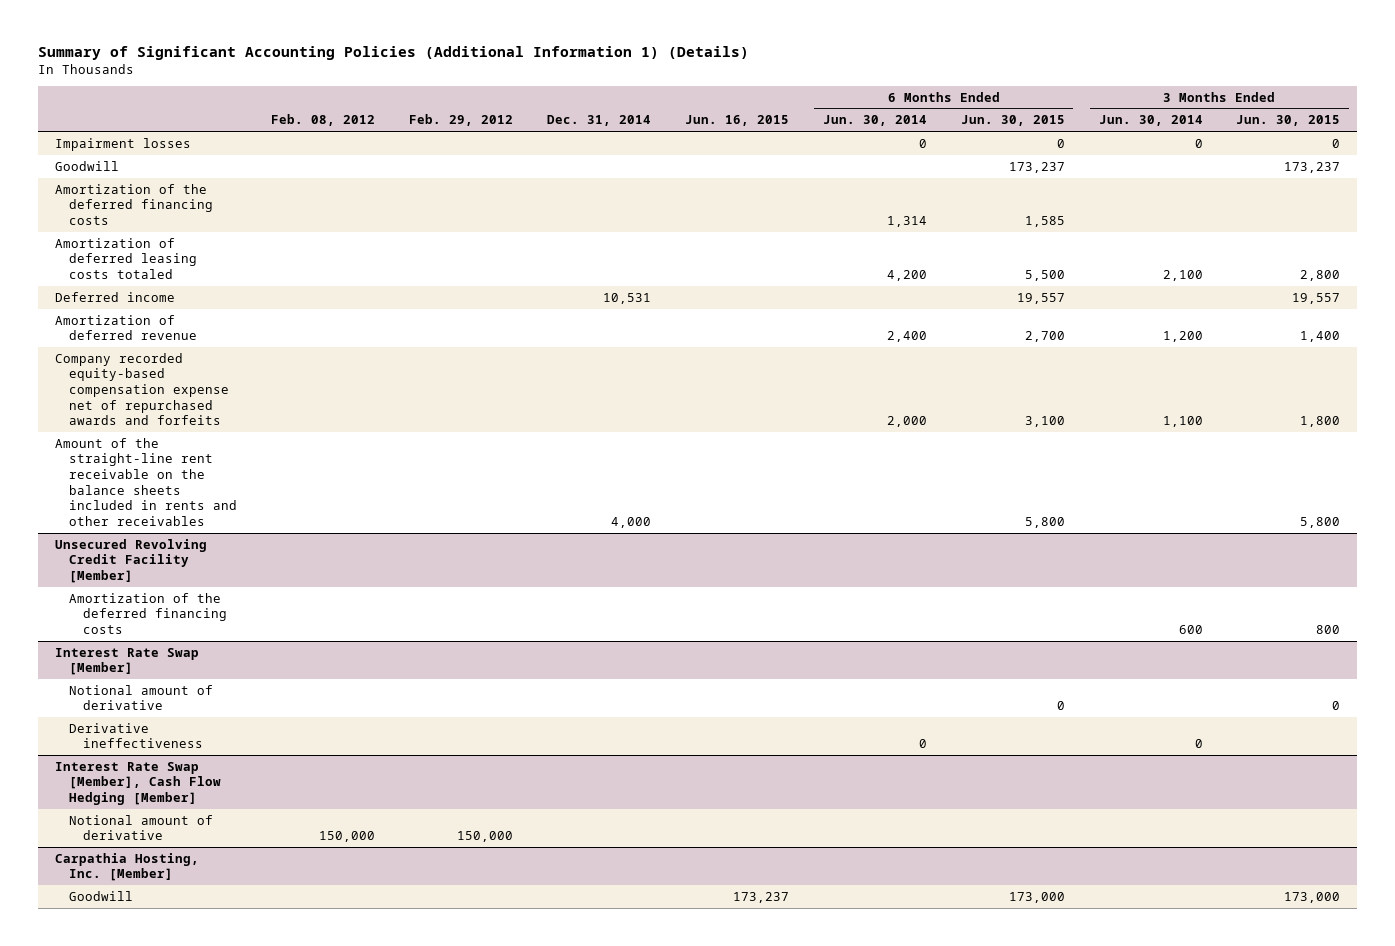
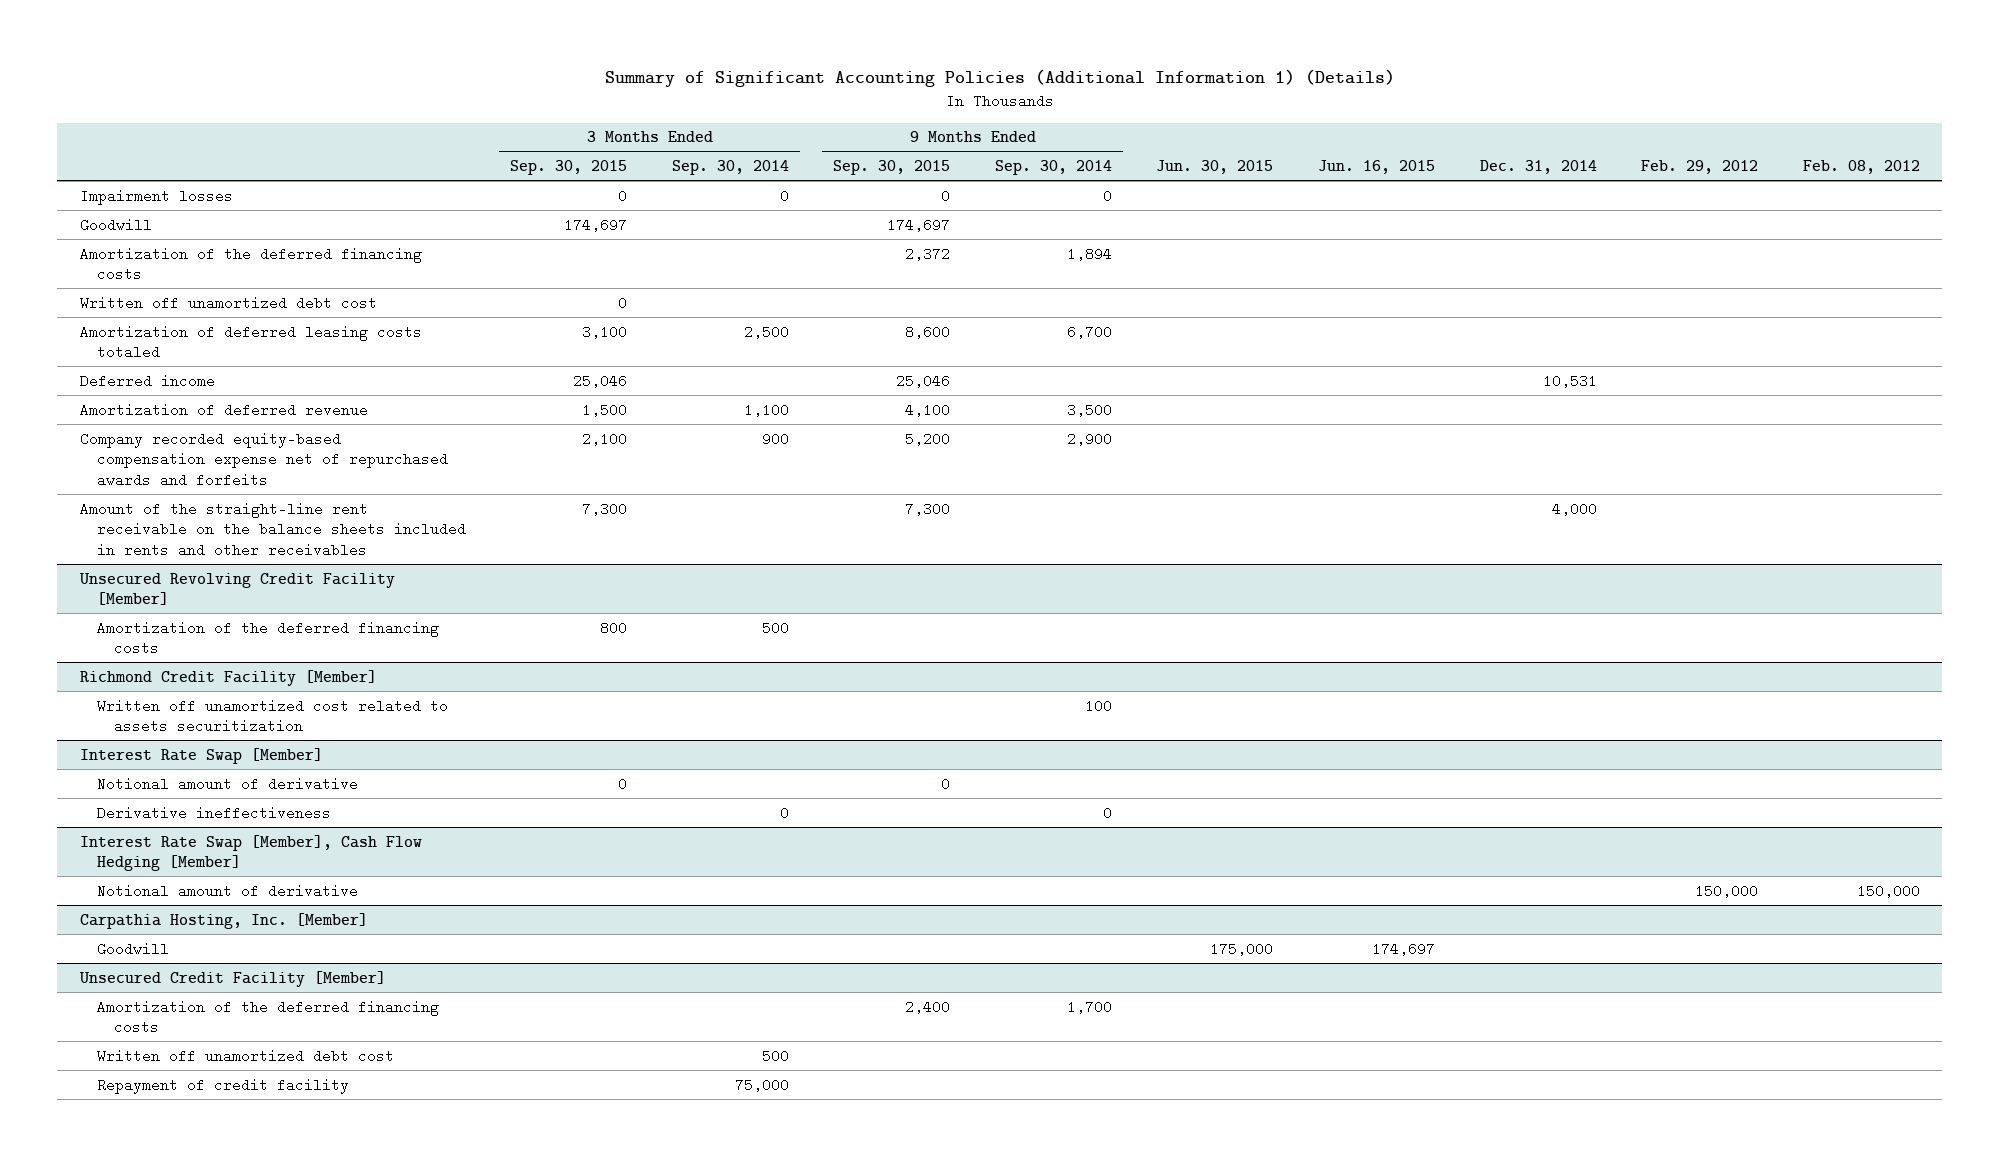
- | Feb. 08, 2012 | Feb. 29, 2012 | Dec. 31, 2014 | Jun. 16, 2015 | 6 Months Ended Jun. 30, 2014 | 6 Months Ended Jun. 30, 2015 | 3 Months Ended Jun. 30, 2014 | 3 Months Ended Jun. 30, 2015
+ | 3 Months Ended Sep. 30, 2015 | 3 Months Ended Sep. 30, 2014 | 9 Months Ended Sep. 30, 2015 | 9 Months Ended Sep. 30, 2014 | Jun. 30, 2015 | Jun. 16, 2015 | Dec. 31, 2014 | Feb. 29, 2012 | Feb. 08, 2012
+ Written off unamortized debt cost | 0 | | | | | | | |
+ Richmond Credit Facility [Member]
+ Written off unamortized cost related to assets securitization | | | | 100 | | | | |
@ Carpathia Hosting, Inc. [Member]
- Goodwill | | | | 173,237 | | 173,000 | | 173,000
+ Goodwill | | | | | 175,000 | 174,697 | | |
+ Unsecured Credit Facility [Member]
+ Amortization of the deferred financing costs | | | 2,400 | 1,700 | | | | |
+ Written off unamortized debt cost | | 500 | | | | | | |
+ Repayment of credit facility | | 75,000 | | | | | | |

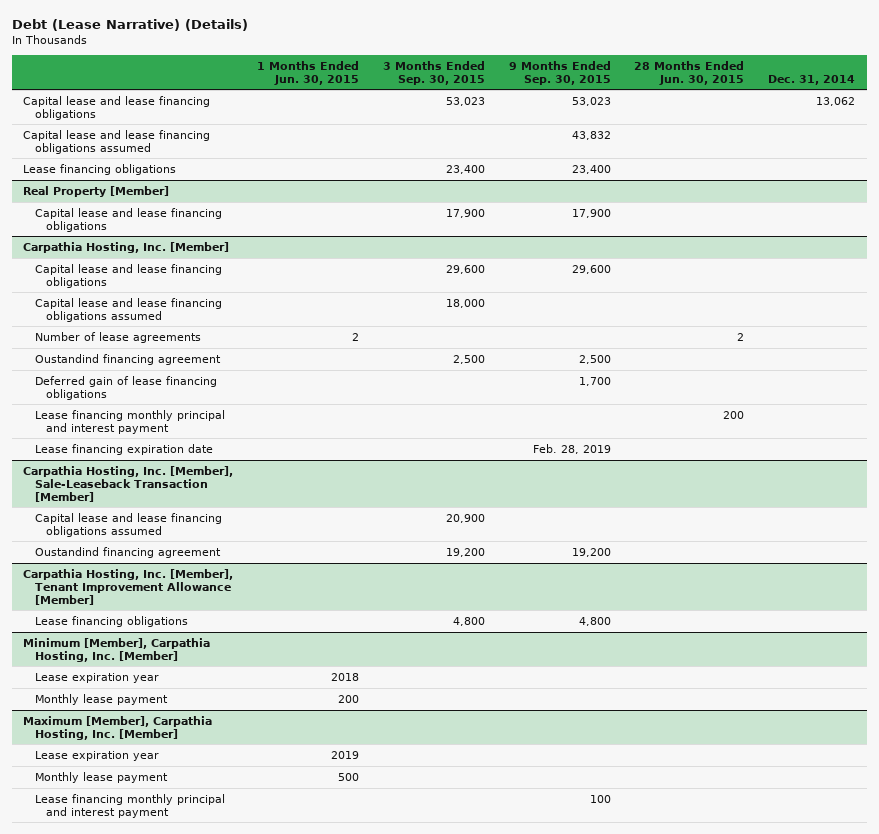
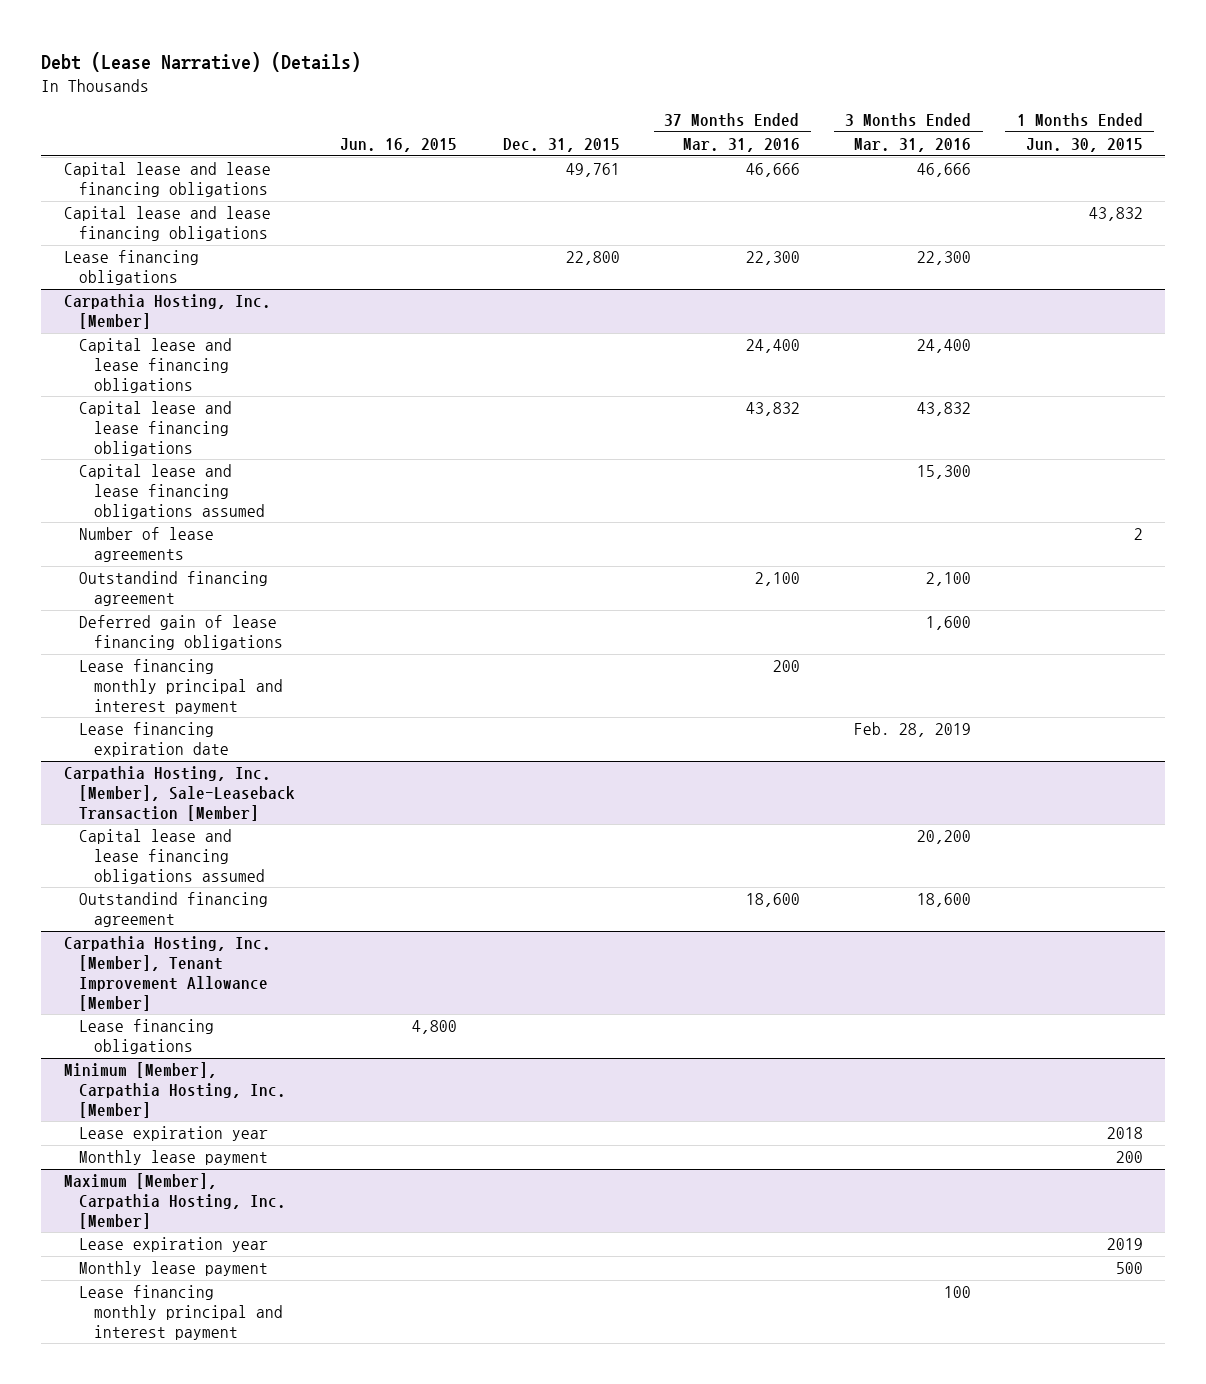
- | 1 Months Ended Jun. 30, 2015 | 3 Months Ended Sep. 30, 2015 | 9 Months Ended Sep. 30, 2015 | 28 Months Ended Jun. 30, 2015 | Dec. 31, 2014
+ | Jun. 16, 2015 | Dec. 31, 2015 | 37 Months Ended Mar. 31, 2016 | 3 Months Ended Mar. 31, 2016 | 1 Months Ended Jun. 30, 2015
- Capital lease and lease financing obligations assumed | | | 43,832 | |
+ Capital lease and lease financing obligations | | | | | 43,832
- Real Property [Member]
- Capital lease and lease financing obligations | | 17,900 | 17,900 | |
@ Carpathia Hosting, Inc. [Member]
+ Capital lease and lease financing obligations | | | 43,832 | 43,832 |
- Oustandind financing agreement | | 2,500 | 2,500 | |
+ Outstandind financing agreement | | | 2,100 | 2,100 |
@ Carpathia Hosting, Inc. [Member], Sale-Leaseback Transaction [Member]
- Oustandind financing agreement | | 19,200 | 19,200 | |
+ Outstandind financing agreement | | | 18,600 | 18,600 |

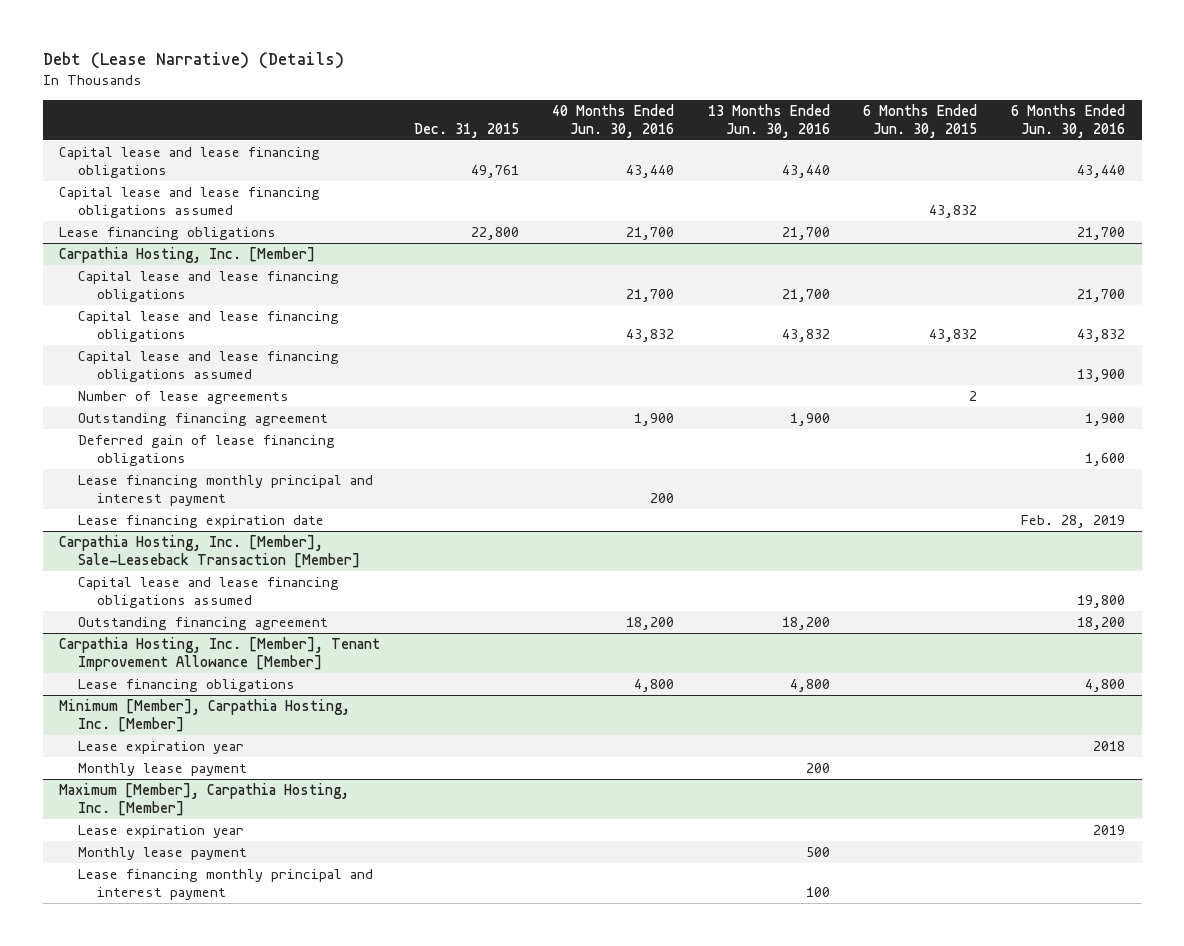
- | Jun. 16, 2015 | Dec. 31, 2015 | 37 Months Ended Mar. 31, 2016 | 3 Months Ended Mar. 31, 2016 | 1 Months Ended Jun. 30, 2015
+ | Dec. 31, 2015 | 40 Months Ended Jun. 30, 2016 | 13 Months Ended Jun. 30, 2016 | 6 Months Ended Jun. 30, 2015 | 6 Months Ended Jun. 30, 2016
- Capital lease and lease financing obligations | | | | | 43,832
+ Capital lease and lease financing obligations assumed | | | | 43,832 |
@ Carpathia Hosting, Inc. [Member]
- Outstandind financing agreement | | | 2,100 | 2,100 |
+ Outstanding financing agreement | | 1,900 | 1,900 | | 1,900
@ Carpathia Hosting, Inc. [Member], Sale-Leaseback Transaction [Member]
- Outstandind financing agreement | | | 18,600 | 18,600 |
+ Outstanding financing agreement | | 18,200 | 18,200 | | 18,200

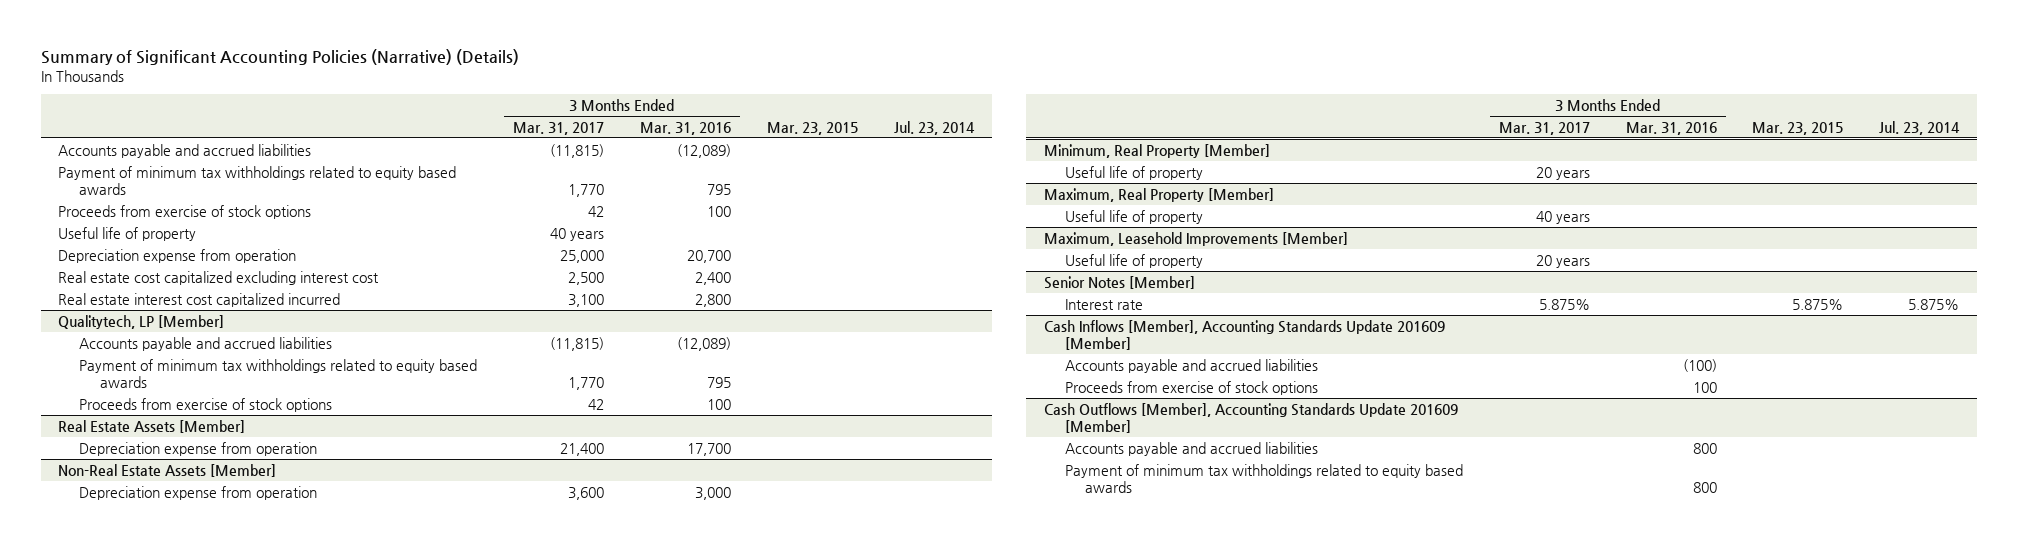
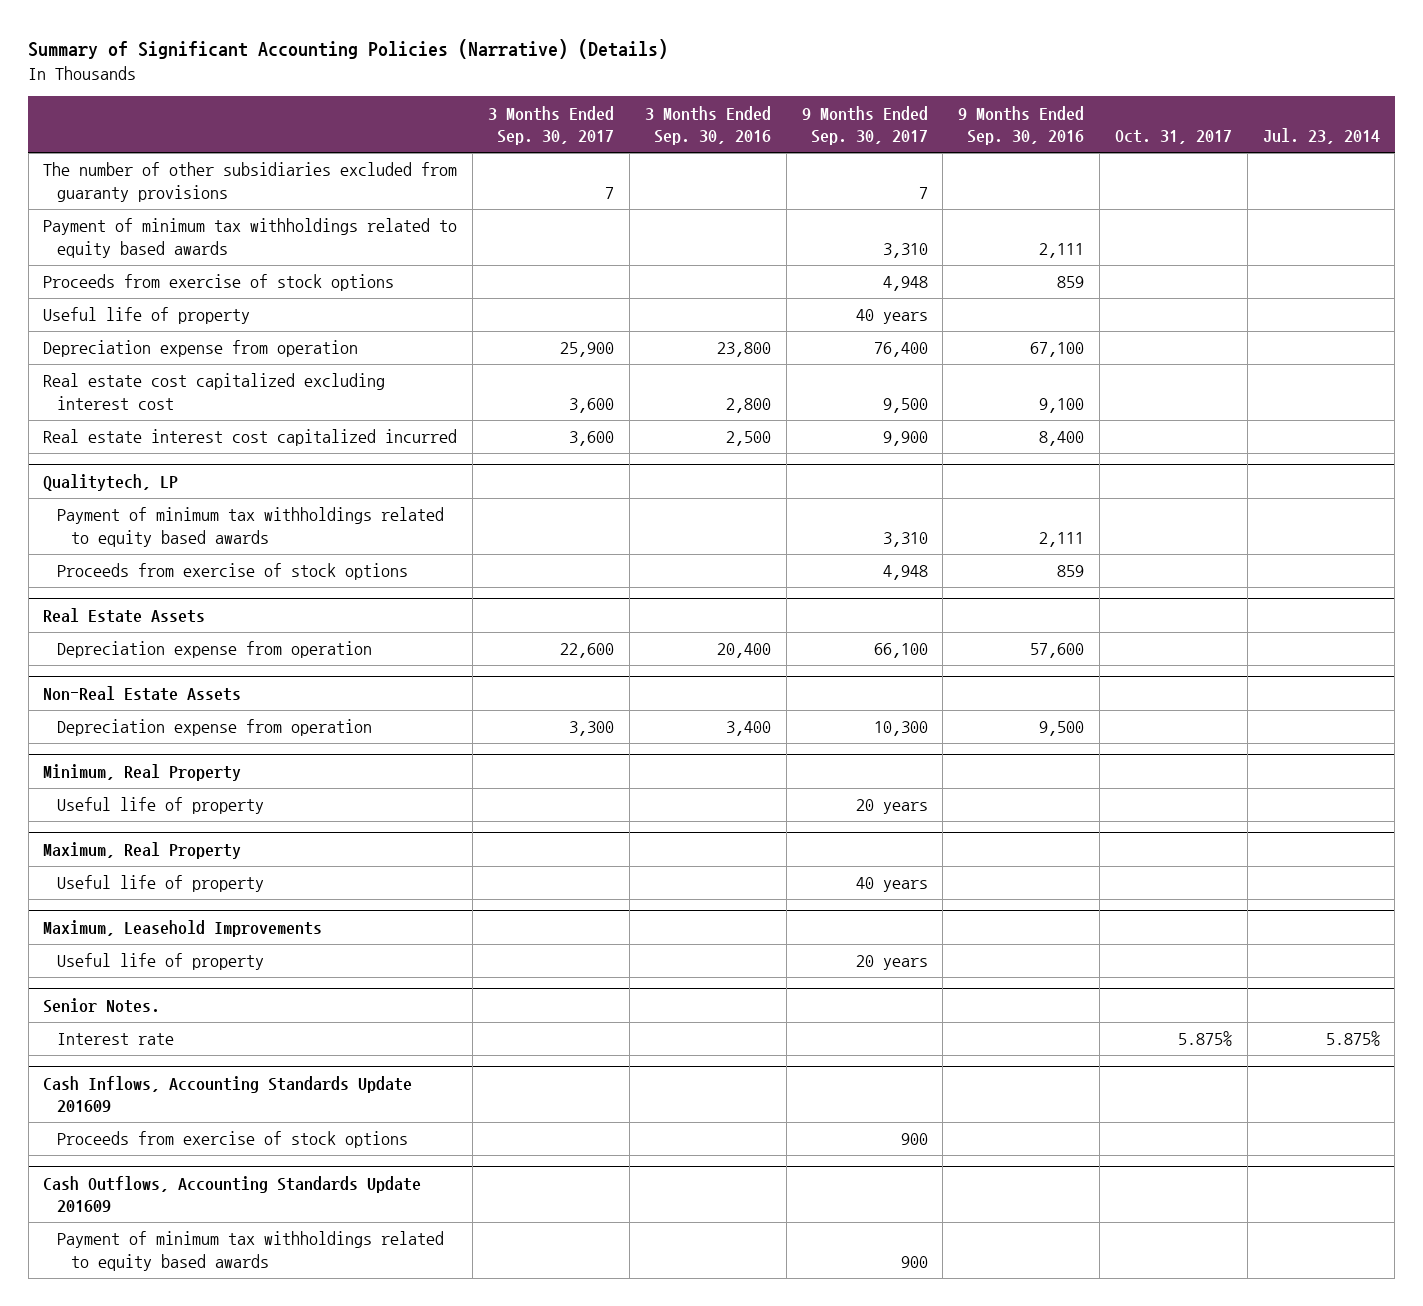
- | 3 Months Ended Mar. 31, 2017 | 3 Months Ended Mar. 31, 2016 | Mar. 23, 2015 | Jul. 23, 2014
+ | 3 Months Ended Sep. 30, 2017 | 3 Months Ended Sep. 30, 2016 | 9 Months Ended Sep. 30, 2017 | 9 Months Ended Sep. 30, 2016 | Oct. 31, 2017 | Jul. 23, 2014
- Accounts payable and accrued liabilities | (11,815) | (12,089) | |
+ The number of other subsidiaries excluded from guaranty provisions | 7 | | 7 | | |
- Qualitytech, LP [Member]
- Accounts payable and accrued liabilities | (11,815) | (12,089) | |
+ Qualitytech, LP
- Real Estate Assets [Member]
+ Real Estate Assets
- Non-Real Estate Assets [Member]
+ Non-Real Estate Assets
- Minimum, Real Property [Member]
+ Minimum, Real Property
- Maximum, Real Property [Member]
+ Maximum, Real Property
- Maximum, Leasehold Improvements [Member]
+ Maximum, Leasehold Improvements
- Senior Notes [Member]
+ Senior Notes.
- Cash Inflows [Member], Accounting Standards Update 201609 [Member]
- Accounts payable and accrued liabilities | | (100) | |
+ Cash Inflows, Accounting Standards Update 201609
- Cash Outflows [Member], Accounting Standards Update 201609 [Member]
- Accounts payable and accrued liabilities | | 800 | |
+ Cash Outflows, Accounting Standards Update 201609

